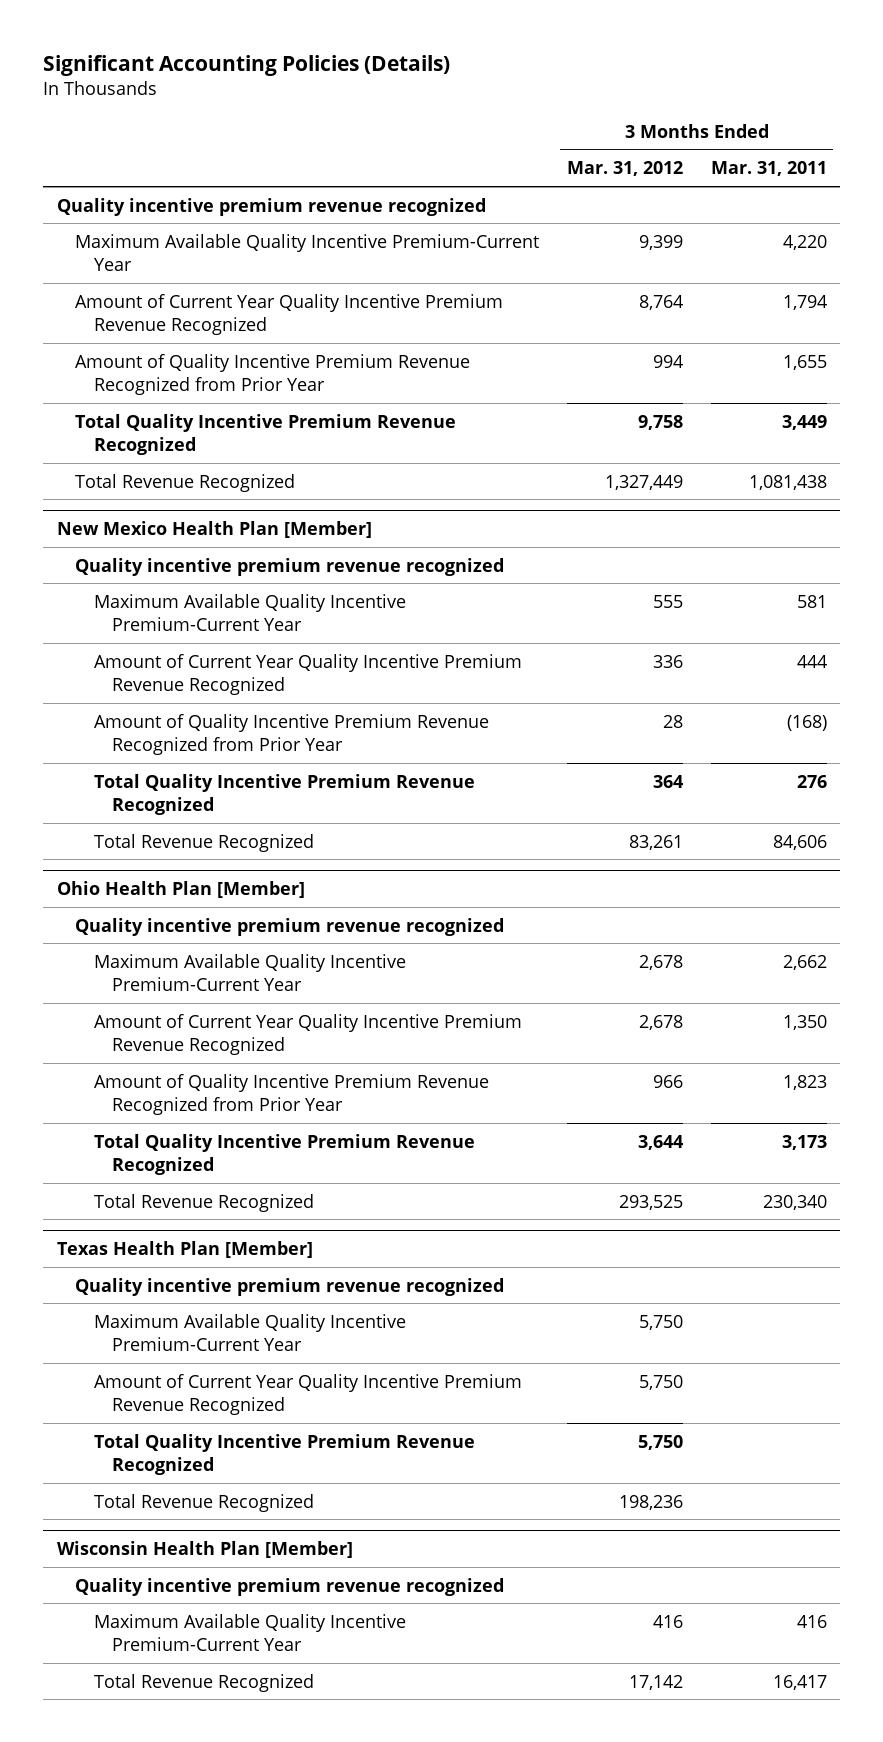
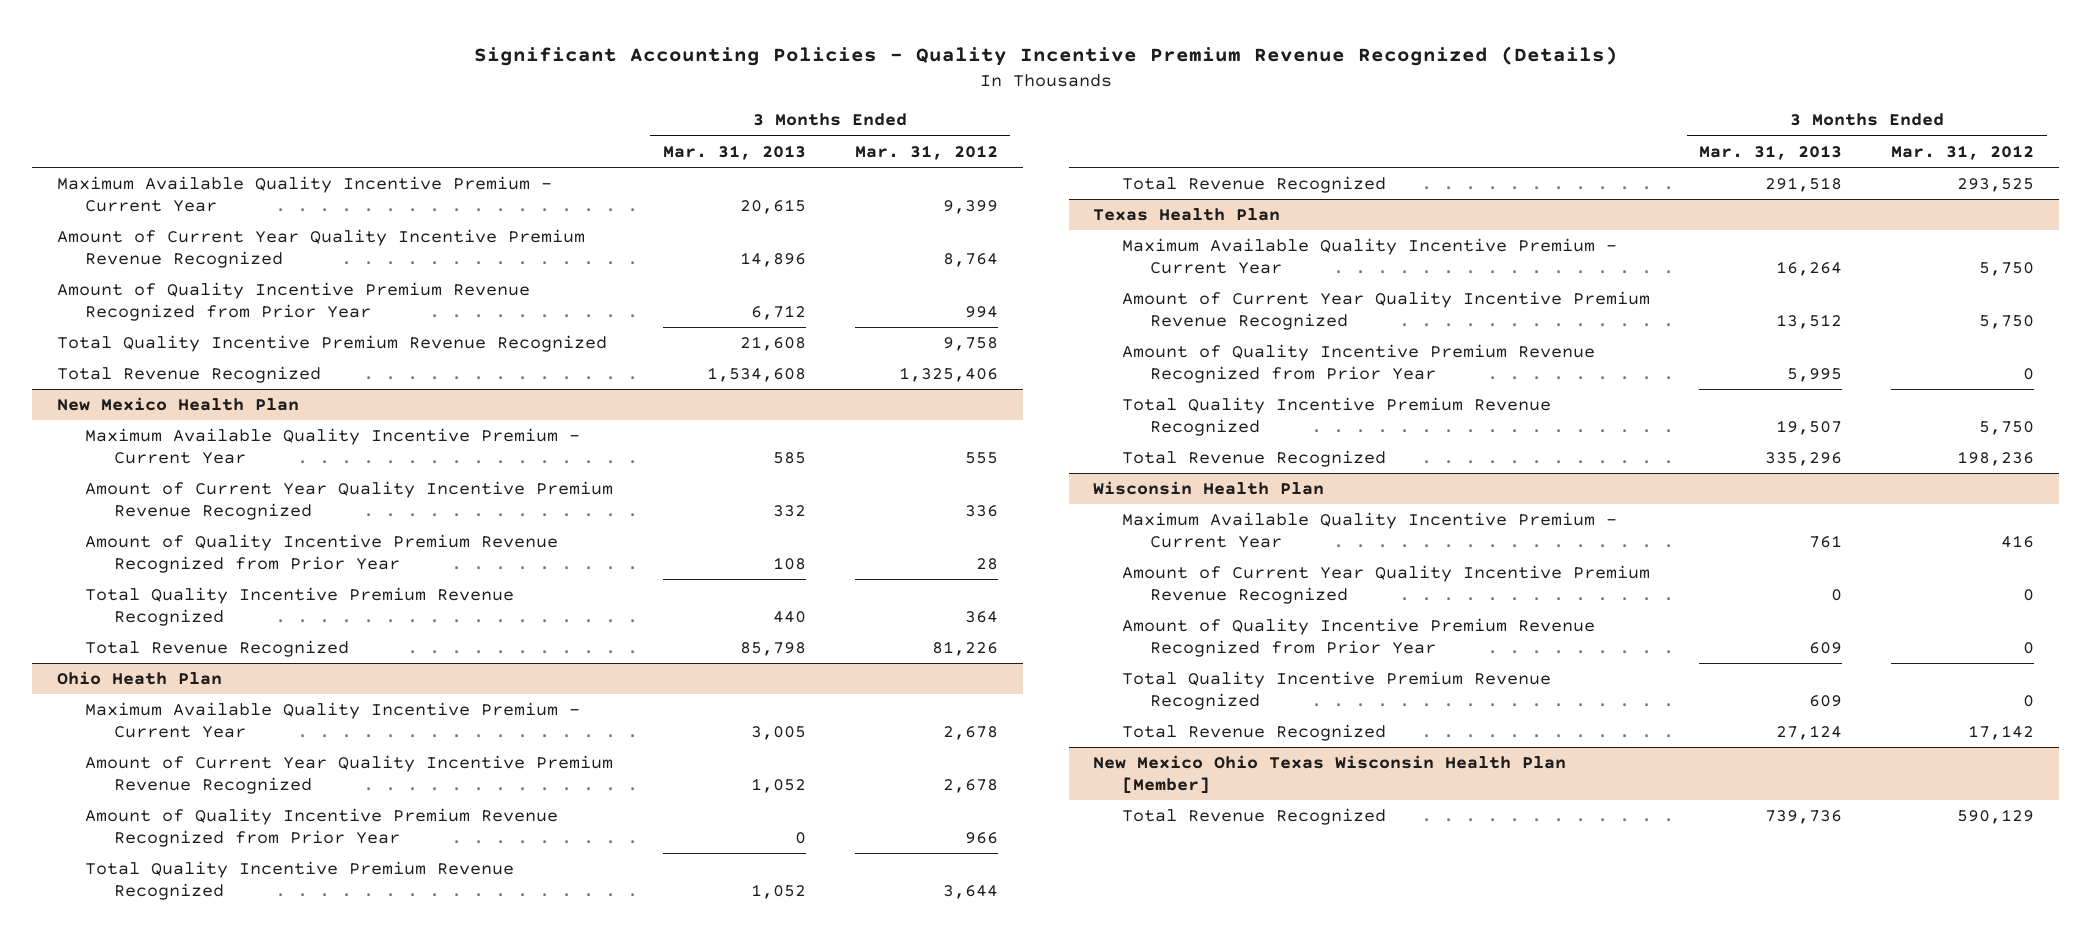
- Significant Accounting Policies (Details)
+ Significant Accounting Policies - Quality Incentive Premium Revenue Recognized (Details)
- | 3 Months Ended Mar. 31, 2012 | 3 Months Ended Mar. 31, 2011
+ | 3 Months Ended Mar. 31, 2013 | 3 Months Ended Mar. 31, 2012
- Quality incentive premium revenue recognized
- Maximum Available Quality Incentive Premium-Current Year | 9,399 | 4,220
+ Maximum Available Quality Incentive Premium - Current Year | 20,615 | 9,399
- Total Revenue Recognized | 1,327,449 | 1,081,438
- New Mexico Health Plan [Member]
- Quality incentive premium revenue recognized
- Maximum Available Quality Incentive Premium-Current Year | 555 | 581
+ Total Revenue Recognized | 1,534,608 | 1,325,406
+ New Mexico Health Plan
+ Maximum Available Quality Incentive Premium - Current Year | 585 | 555
- Total Revenue Recognized | 83,261 | 84,606
- Ohio Health Plan [Member]
- Quality incentive premium revenue recognized
- Maximum Available Quality Incentive Premium-Current Year | 2,678 | 2,662
+ Total Revenue Recognized | 85,798 | 81,226
+ Ohio Heath Plan
+ Maximum Available Quality Incentive Premium - Current Year | 3,005 | 2,678
- Texas Health Plan [Member]
- Quality incentive premium revenue recognized
- Maximum Available Quality Incentive Premium-Current Year | 5,750 |
+ Texas Health Plan
+ Maximum Available Quality Incentive Premium - Current Year | 16,264 | 5,750
+ Amount of Quality Incentive Premium Revenue Recognized from Prior Year | 5,995 | 0
- Wisconsin Health Plan [Member]
- Quality incentive premium revenue recognized
- Maximum Available Quality Incentive Premium-Current Year | 416 | 416
+ Wisconsin Health Plan
+ Maximum Available Quality Incentive Premium - Current Year | 761 | 416
+ Amount of Current Year Quality Incentive Premium Revenue Recognized | 0 | 0
+ Amount of Quality Incentive Premium Revenue Recognized from Prior Year | 609 | 0
+ Total Quality Incentive Premium Revenue Recognized | 609 | 0
+ New Mexico Ohio Texas Wisconsin Health Plan [Member]
+ Total Revenue Recognized | 739,736 | 590,129

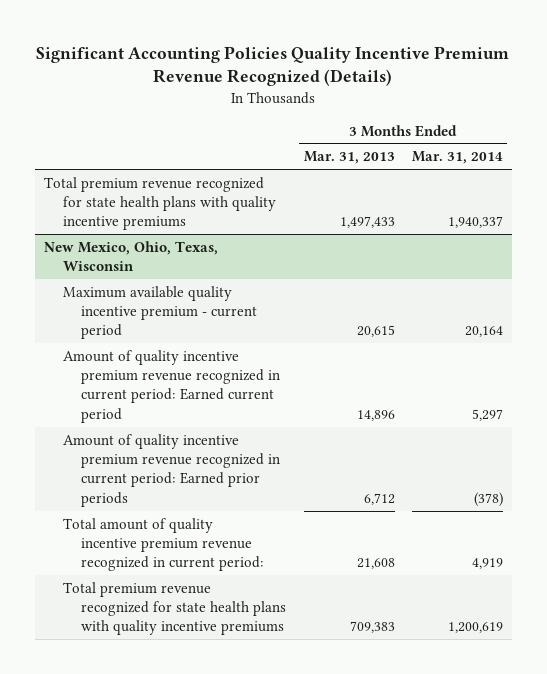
- Significant Accounting Policies - Quality Incentive Premium Revenue Recognized (Details)
+ Significant Accounting Policies Quality Incentive Premium Revenue Recognized (Details)
- | 3 Months Ended Mar. 31, 2013 | 3 Months Ended Mar. 31, 2012
+ | 3 Months Ended Mar. 31, 2013 | 3 Months Ended Mar. 31, 2014
- Maximum Available Quality Incentive Premium - Current Year | 20,615 | 9,399
- Amount of Current Year Quality Incentive Premium Revenue Recognized | 14,896 | 8,764
- Amount of Quality Incentive Premium Revenue Recognized from Prior Year | 6,712 | 994
- Total Quality Incentive Premium Revenue Recognized | 21,608 | 9,758
- Total Revenue Recognized | 1,534,608 | 1,325,406
- New Mexico Health Plan
- Maximum Available Quality Incentive Premium - Current Year | 585 | 555
- Amount of Current Year Quality Incentive Premium Revenue Recognized | 332 | 336
- Amount of Quality Incentive Premium Revenue Recognized from Prior Year | 108 | 28
- Total Quality Incentive Premium Revenue Recognized | 440 | 364
- Total Revenue Recognized | 85,798 | 81,226
- Ohio Heath Plan
- Maximum Available Quality Incentive Premium - Current Year | 3,005 | 2,678
- Amount of Current Year Quality Incentive Premium Revenue Recognized | 1,052 | 2,678
- Amount of Quality Incentive Premium Revenue Recognized from Prior Year | 0 | 966
- Total Quality Incentive Premium Revenue Recognized | 1,052 | 3,644
- Total Revenue Recognized | 291,518 | 293,525
- Texas Health Plan
- Maximum Available Quality Incentive Premium - Current Year | 16,264 | 5,750
- Amount of Current Year Quality Incentive Premium Revenue Recognized | 13,512 | 5,750
- Amount of Quality Incentive Premium Revenue Recognized from Prior Year | 5,995 | 0
- Total Quality Incentive Premium Revenue Recognized | 19,507 | 5,750
- Total Revenue Recognized | 335,296 | 198,236
- Wisconsin Health Plan
- Maximum Available Quality Incentive Premium - Current Year | 761 | 416
- Amount of Current Year Quality Incentive Premium Revenue Recognized | 0 | 0
- Amount of Quality Incentive Premium Revenue Recognized from Prior Year | 609 | 0
- Total Quality Incentive Premium Revenue Recognized | 609 | 0
- Total Revenue Recognized | 27,124 | 17,142
- New Mexico Ohio Texas Wisconsin Health Plan [Member]
- Total Revenue Recognized | 739,736 | 590,129
+ Total premium revenue recognized for state health plans with quality incentive premiums | 1,497,433 | 1,940,337
+ New Mexico, Ohio, Texas, Wisconsin
+ Maximum available quality incentive premium - current period | 20,615 | 20,164
+ Amount of quality incentive premium revenue recognized in current period: Earned current period | 14,896 | 5,297
+ Amount of quality incentive premium revenue recognized in current period: Earned prior periods | 6,712 | (378)
+ Total amount of quality incentive premium revenue recognized in current period: | 21,608 | 4,919
+ Total premium revenue recognized for state health plans with quality incentive premiums | 709,383 | 1,200,619

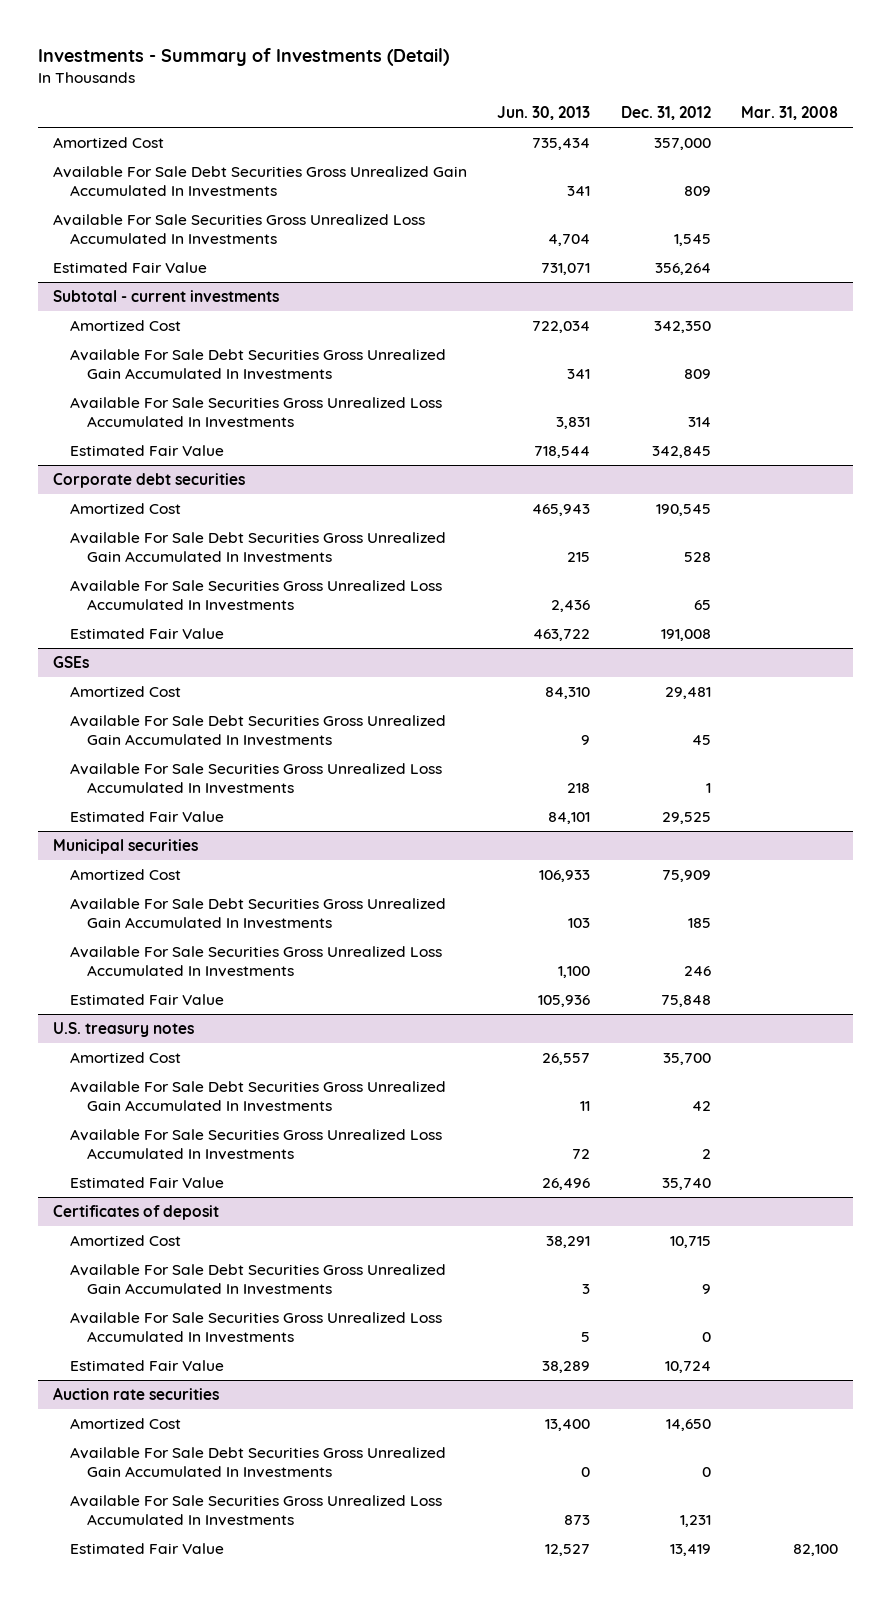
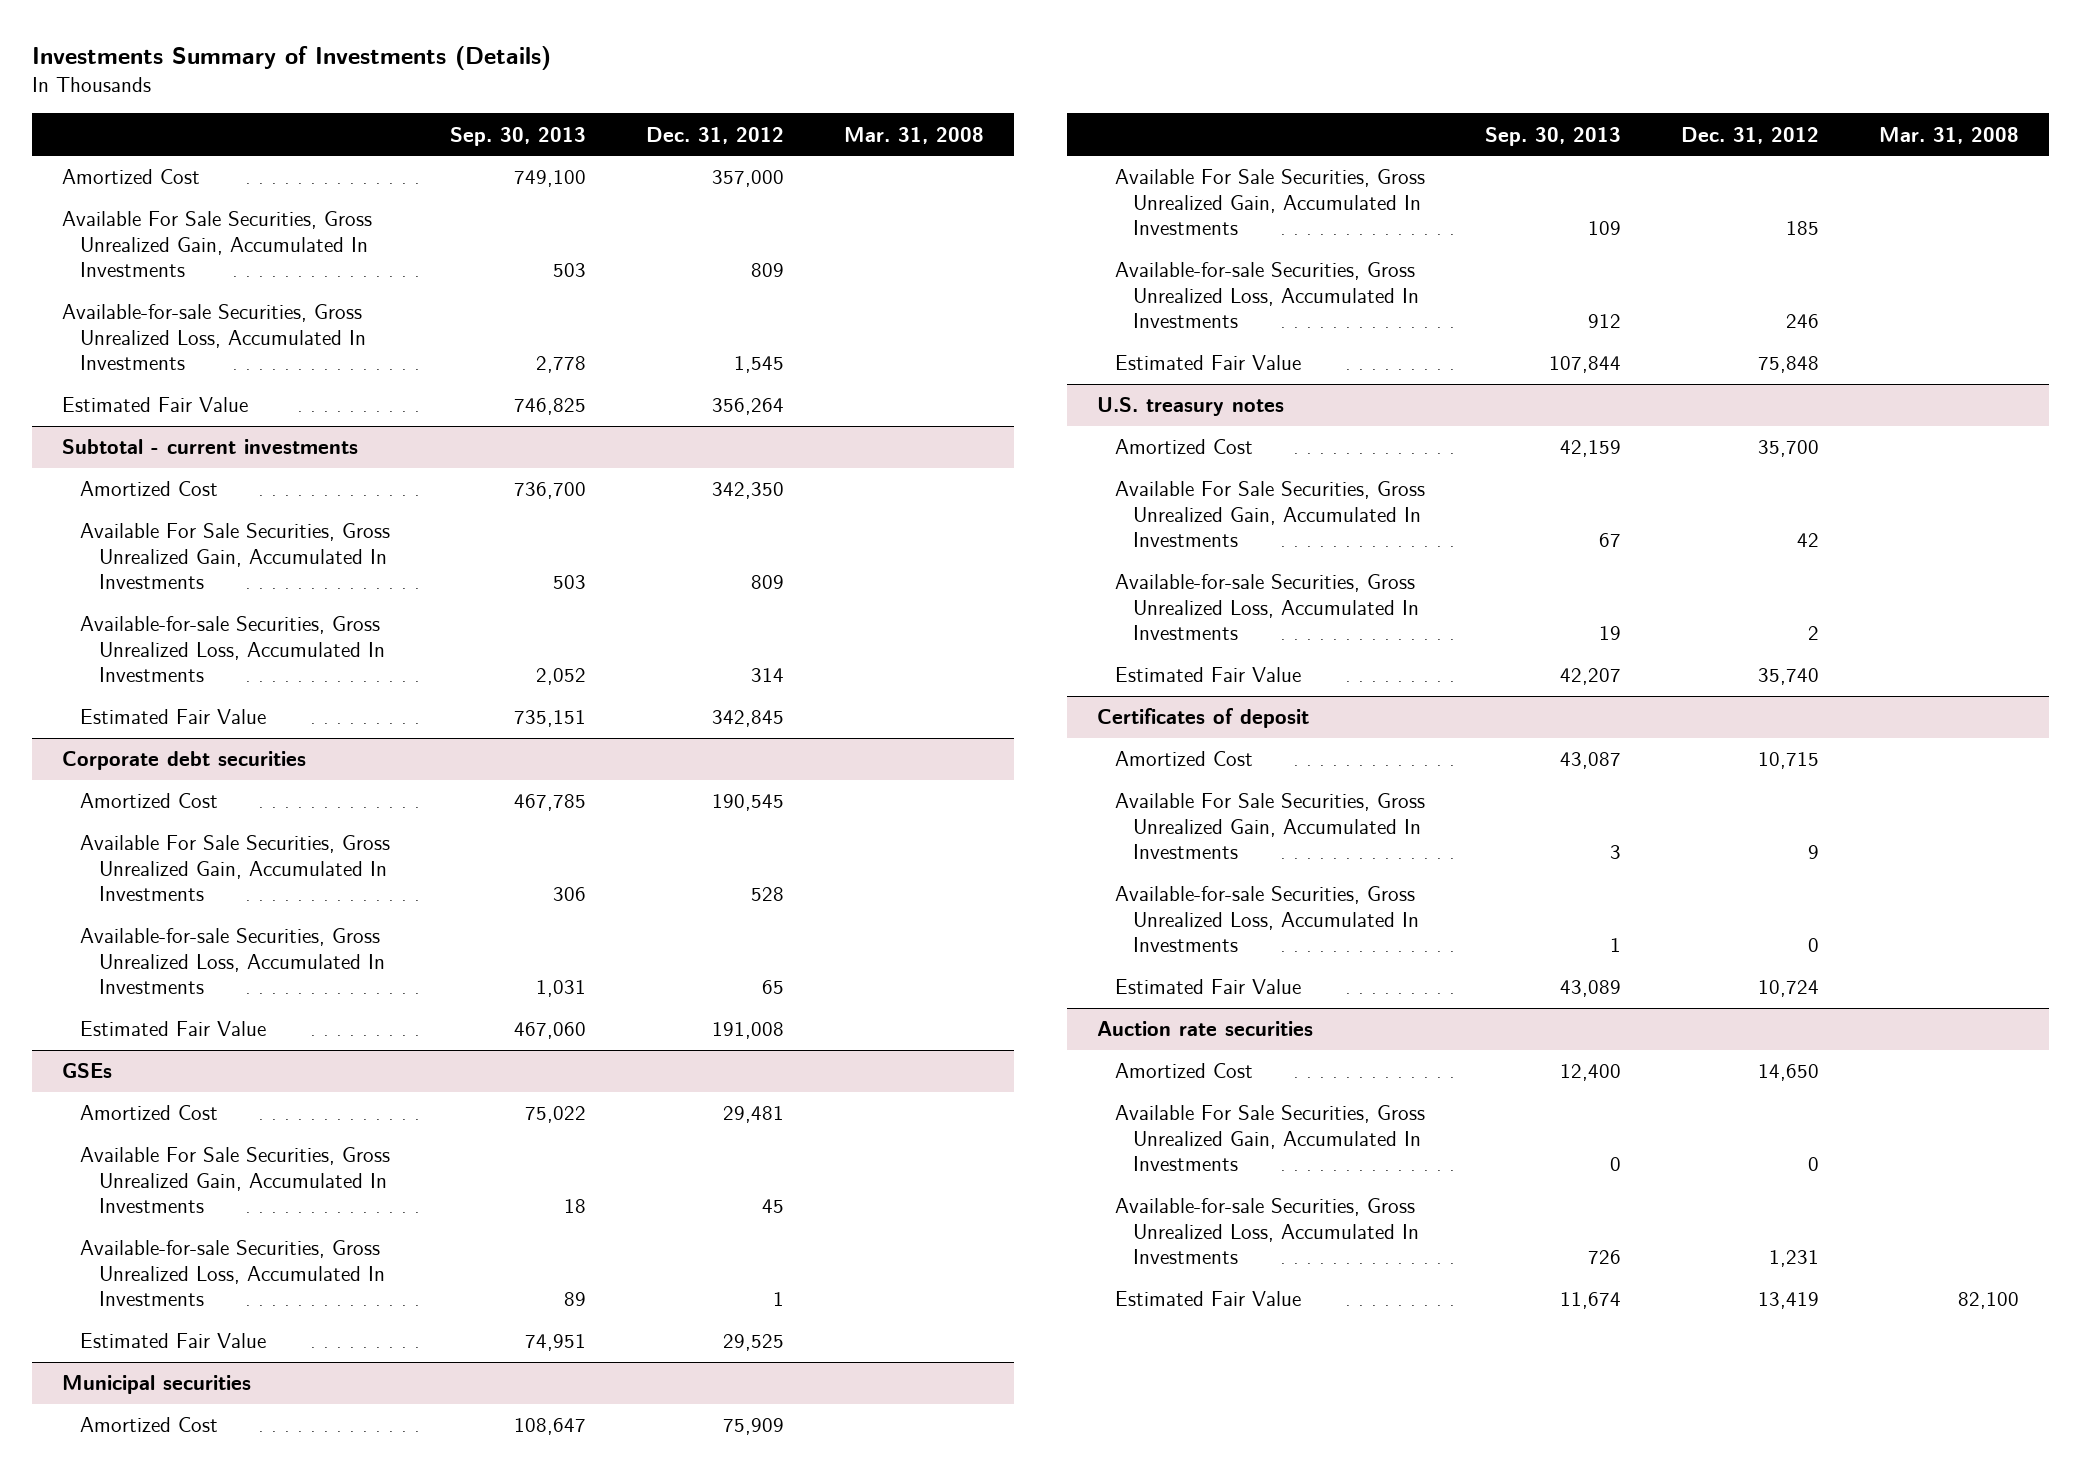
- Investments - Summary of Investments (Detail)
+ Investments Summary of Investments (Details)
- | Jun. 30, 2013 | Dec. 31, 2012 | Mar. 31, 2008
+ | Sep. 30, 2013 | Dec. 31, 2012 | Mar. 31, 2008
- Available For Sale Debt Securities Gross Unrealized Gain Accumulated In Investments | 341 | 809 |
- Available For Sale Securities Gross Unrealized Loss Accumulated In Investments | 4,704 | 1,545 |
+ Available For Sale Securities, Gross Unrealized Gain, Accumulated In Investments | 503 | 809 |
+ Available-for-sale Securities, Gross Unrealized Loss, Accumulated In Investments | 2,778 | 1,545 |
@ Subtotal - current investments
- Available For Sale Debt Securities Gross Unrealized Gain Accumulated In Investments | 341 | 809 |
- Available For Sale Securities Gross Unrealized Loss Accumulated In Investments | 3,831 | 314 |
+ Available For Sale Securities, Gross Unrealized Gain, Accumulated In Investments | 503 | 809 |
+ Available-for-sale Securities, Gross Unrealized Loss, Accumulated In Investments | 2,052 | 314 |
@ Corporate debt securities
- Available For Sale Debt Securities Gross Unrealized Gain Accumulated In Investments | 215 | 528 |
- Available For Sale Securities Gross Unrealized Loss Accumulated In Investments | 2,436 | 65 |
+ Available For Sale Securities, Gross Unrealized Gain, Accumulated In Investments | 306 | 528 |
+ Available-for-sale Securities, Gross Unrealized Loss, Accumulated In Investments | 1,031 | 65 |
@ GSEs
- Available For Sale Debt Securities Gross Unrealized Gain Accumulated In Investments | 9 | 45 |
- Available For Sale Securities Gross Unrealized Loss Accumulated In Investments | 218 | 1 |
+ Available For Sale Securities, Gross Unrealized Gain, Accumulated In Investments | 18 | 45 |
+ Available-for-sale Securities, Gross Unrealized Loss, Accumulated In Investments | 89 | 1 |
@ Municipal securities
- Available For Sale Debt Securities Gross Unrealized Gain Accumulated In Investments | 103 | 185 |
- Available For Sale Securities Gross Unrealized Loss Accumulated In Investments | 1,100 | 246 |
+ Available For Sale Securities, Gross Unrealized Gain, Accumulated In Investments | 109 | 185 |
+ Available-for-sale Securities, Gross Unrealized Loss, Accumulated In Investments | 912 | 246 |
@ U.S. treasury notes
- Available For Sale Debt Securities Gross Unrealized Gain Accumulated In Investments | 11 | 42 |
- Available For Sale Securities Gross Unrealized Loss Accumulated In Investments | 72 | 2 |
+ Available For Sale Securities, Gross Unrealized Gain, Accumulated In Investments | 67 | 42 |
+ Available-for-sale Securities, Gross Unrealized Loss, Accumulated In Investments | 19 | 2 |
@ Certificates of deposit
- Available For Sale Debt Securities Gross Unrealized Gain Accumulated In Investments | 3 | 9 |
- Available For Sale Securities Gross Unrealized Loss Accumulated In Investments | 5 | 0 |
+ Available For Sale Securities, Gross Unrealized Gain, Accumulated In Investments | 3 | 9 |
+ Available-for-sale Securities, Gross Unrealized Loss, Accumulated In Investments | 1 | 0 |
@ Auction rate securities
- Available For Sale Debt Securities Gross Unrealized Gain Accumulated In Investments | 0 | 0 |
- Available For Sale Securities Gross Unrealized Loss Accumulated In Investments | 873 | 1,231 |
+ Available For Sale Securities, Gross Unrealized Gain, Accumulated In Investments | 0 | 0 |
+ Available-for-sale Securities, Gross Unrealized Loss, Accumulated In Investments | 726 | 1,231 |

